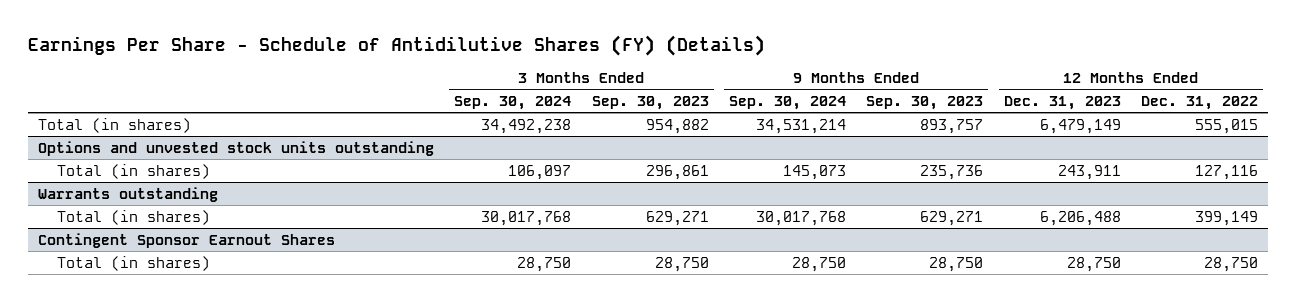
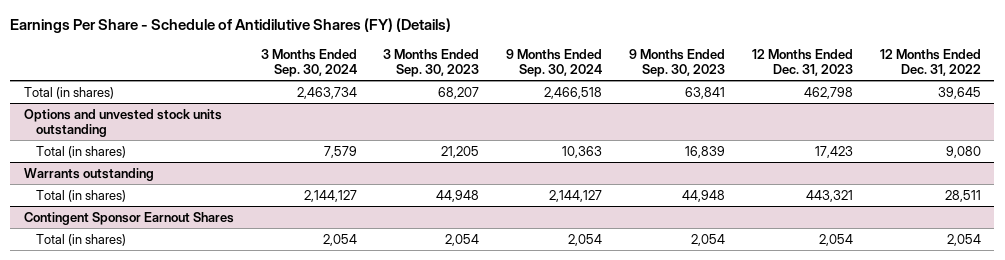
- Total (in shares) | 34,492,238 | 954,882 | 34,531,214 | 893,757 | 6,479,149 | 555,015
+ Total (in shares) | 2,463,734 | 68,207 | 2,466,518 | 63,841 | 462,798 | 39,645
@ Options and unvested stock units outstanding
- Total (in shares) | 106,097 | 296,861 | 145,073 | 235,736 | 243,911 | 127,116
+ Total (in shares) | 7,579 | 21,205 | 10,363 | 16,839 | 17,423 | 9,080
@ Warrants outstanding
- Total (in shares) | 30,017,768 | 629,271 | 30,017,768 | 629,271 | 6,206,488 | 399,149
+ Total (in shares) | 2,144,127 | 44,948 | 2,144,127 | 44,948 | 443,321 | 28,511
@ Contingent Sponsor Earnout Shares
- Total (in shares) | 28,750 | 28,750 | 28,750 | 28,750 | 28,750 | 28,750
+ Total (in shares) | 2,054 | 2,054 | 2,054 | 2,054 | 2,054 | 2,054

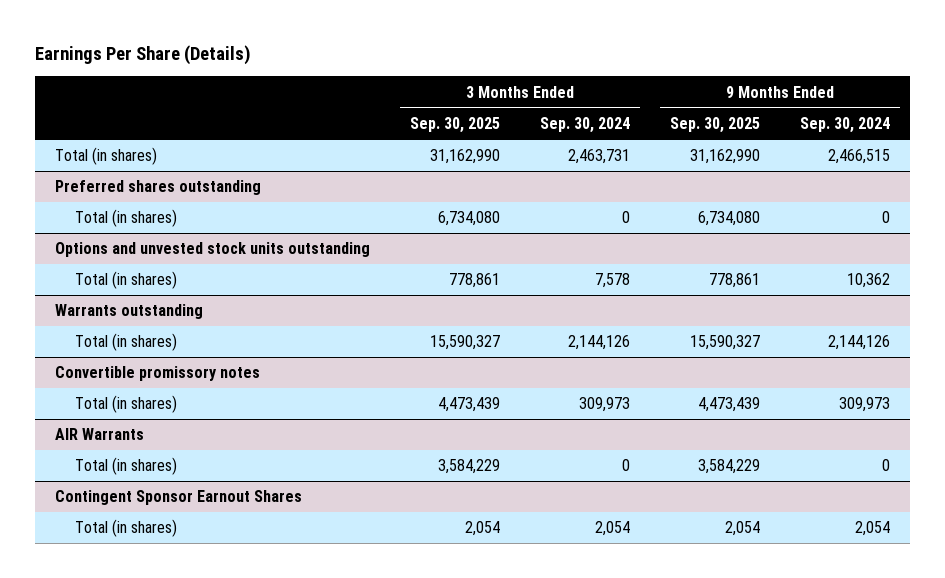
- Earnings Per Share - Schedule of Antidilutive Shares (FY) (Details)
+ Earnings Per Share (Details)
- | 3 Months Ended Sep. 30, 2024 | 3 Months Ended Sep. 30, 2023 | 9 Months Ended Sep. 30, 2024 | 9 Months Ended Sep. 30, 2023 | 12 Months Ended Dec. 31, 2023 | 12 Months Ended Dec. 31, 2022
+ | 3 Months Ended Sep. 30, 2025 | 3 Months Ended Sep. 30, 2024 | 9 Months Ended Sep. 30, 2025 | 9 Months Ended Sep. 30, 2024
- Total (in shares) | 2,463,734 | 68,207 | 2,466,518 | 63,841 | 462,798 | 39,645
+ Total (in shares) | 31,162,990 | 2,463,731 | 31,162,990 | 2,466,515
+ Preferred shares outstanding
+ Total (in shares) | 6,734,080 | 0 | 6,734,080 | 0
@ Options and unvested stock units outstanding
- Total (in shares) | 7,579 | 21,205 | 10,363 | 16,839 | 17,423 | 9,080
+ Total (in shares) | 778,861 | 7,578 | 778,861 | 10,362
@ Warrants outstanding
- Total (in shares) | 2,144,127 | 44,948 | 2,144,127 | 44,948 | 443,321 | 28,511
+ Total (in shares) | 15,590,327 | 2,144,126 | 15,590,327 | 2,144,126
+ Convertible promissory notes
+ Total (in shares) | 4,473,439 | 309,973 | 4,473,439 | 309,973
+ AIR Warrants
+ Total (in shares) | 3,584,229 | 0 | 3,584,229 | 0

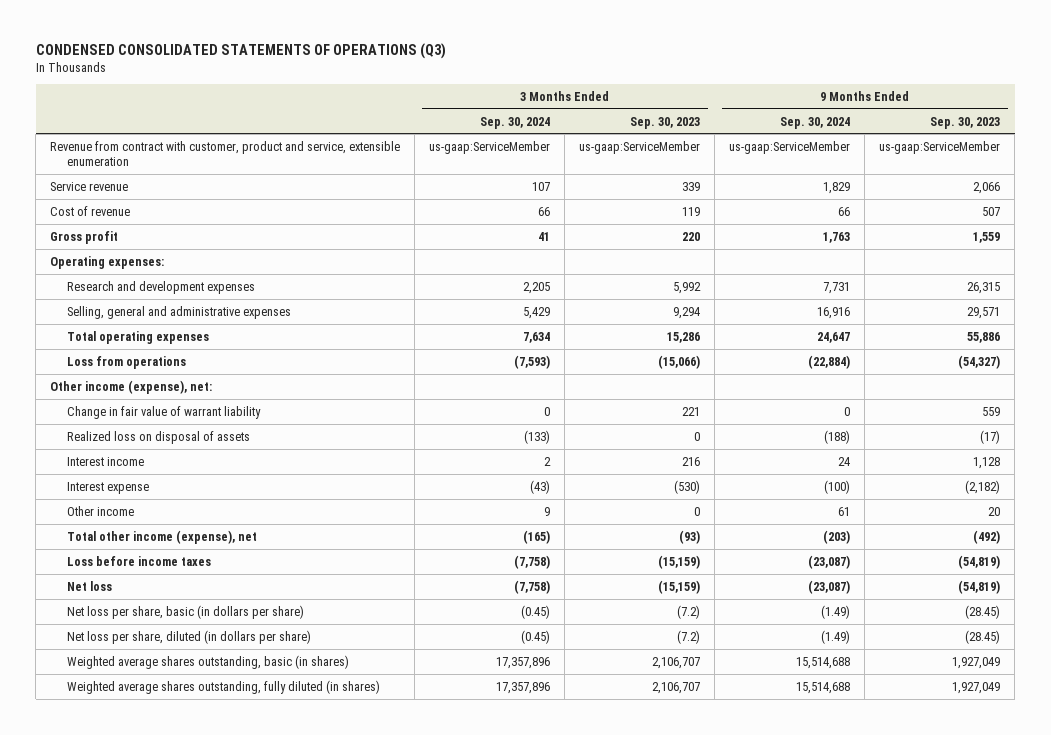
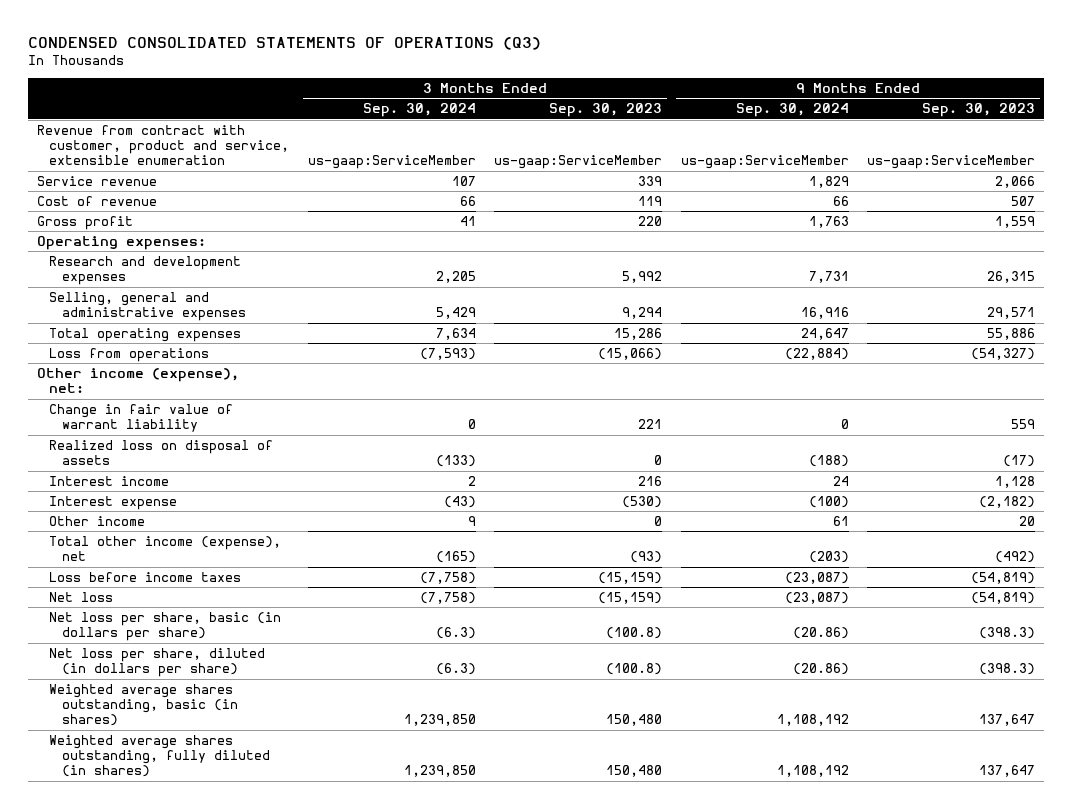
- Net loss per share, basic (in dollars per share) | (0.45) | (7.2) | (1.49) | (28.45)
- Net loss per share, diluted (in dollars per share) | (0.45) | (7.2) | (1.49) | (28.45)
- Weighted average shares outstanding, basic (in shares) | 17,357,896 | 2,106,707 | 15,514,688 | 1,927,049
- Weighted average shares outstanding, fully diluted (in shares) | 17,357,896 | 2,106,707 | 15,514,688 | 1,927,049
+ Net loss per share, basic (in dollars per share) | (6.3) | (100.8) | (20.86) | (398.3)
+ Net loss per share, diluted (in dollars per share) | (6.3) | (100.8) | (20.86) | (398.3)
+ Weighted average shares outstanding, basic (in shares) | 1,239,850 | 150,480 | 1,108,192 | 137,647
+ Weighted average shares outstanding, fully diluted (in shares) | 1,239,850 | 150,480 | 1,108,192 | 137,647

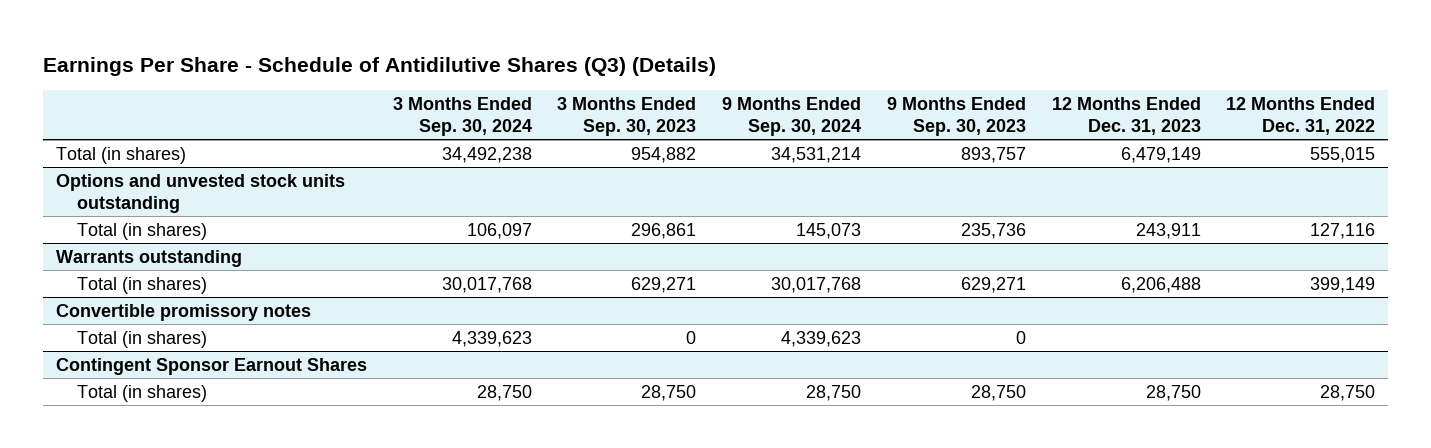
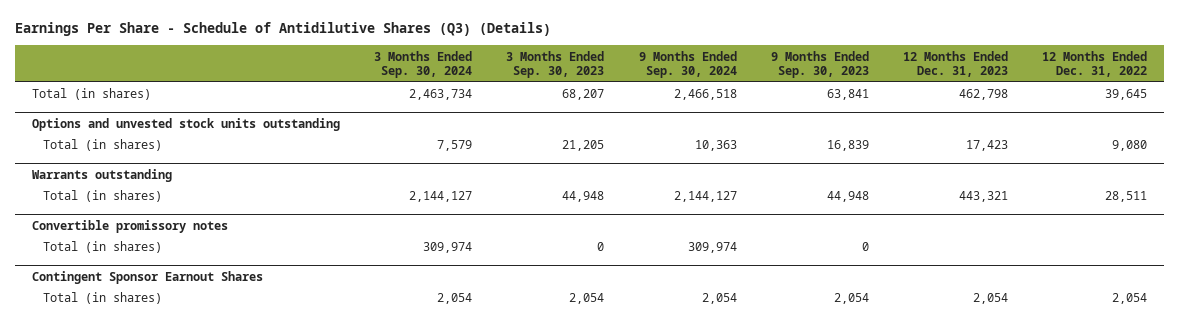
- Total (in shares) | 34,492,238 | 954,882 | 34,531,214 | 893,757 | 6,479,149 | 555,015
+ Total (in shares) | 2,463,734 | 68,207 | 2,466,518 | 63,841 | 462,798 | 39,645
@ Options and unvested stock units outstanding
- Total (in shares) | 106,097 | 296,861 | 145,073 | 235,736 | 243,911 | 127,116
+ Total (in shares) | 7,579 | 21,205 | 10,363 | 16,839 | 17,423 | 9,080
@ Warrants outstanding
- Total (in shares) | 30,017,768 | 629,271 | 30,017,768 | 629,271 | 6,206,488 | 399,149
+ Total (in shares) | 2,144,127 | 44,948 | 2,144,127 | 44,948 | 443,321 | 28,511
@ Convertible promissory notes
- Total (in shares) | 4,339,623 | 0 | 4,339,623 | 0 | |
+ Total (in shares) | 309,974 | 0 | 309,974 | 0 | |
@ Contingent Sponsor Earnout Shares
- Total (in shares) | 28,750 | 28,750 | 28,750 | 28,750 | 28,750 | 28,750
+ Total (in shares) | 2,054 | 2,054 | 2,054 | 2,054 | 2,054 | 2,054

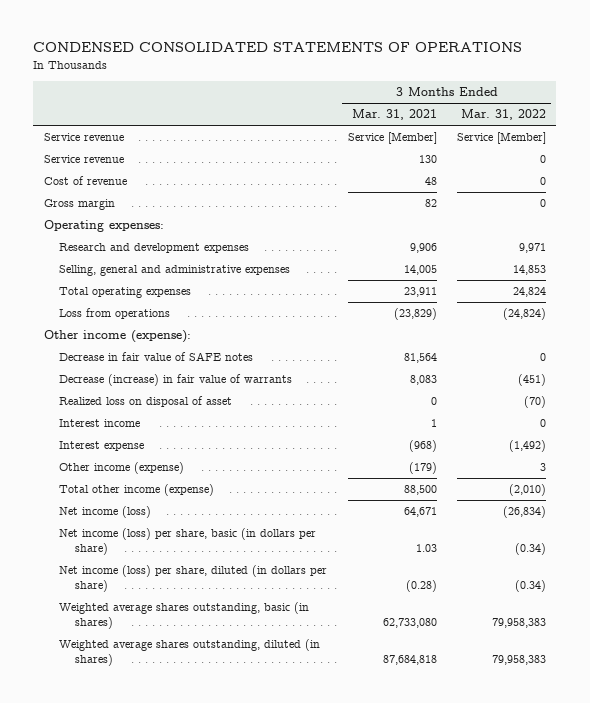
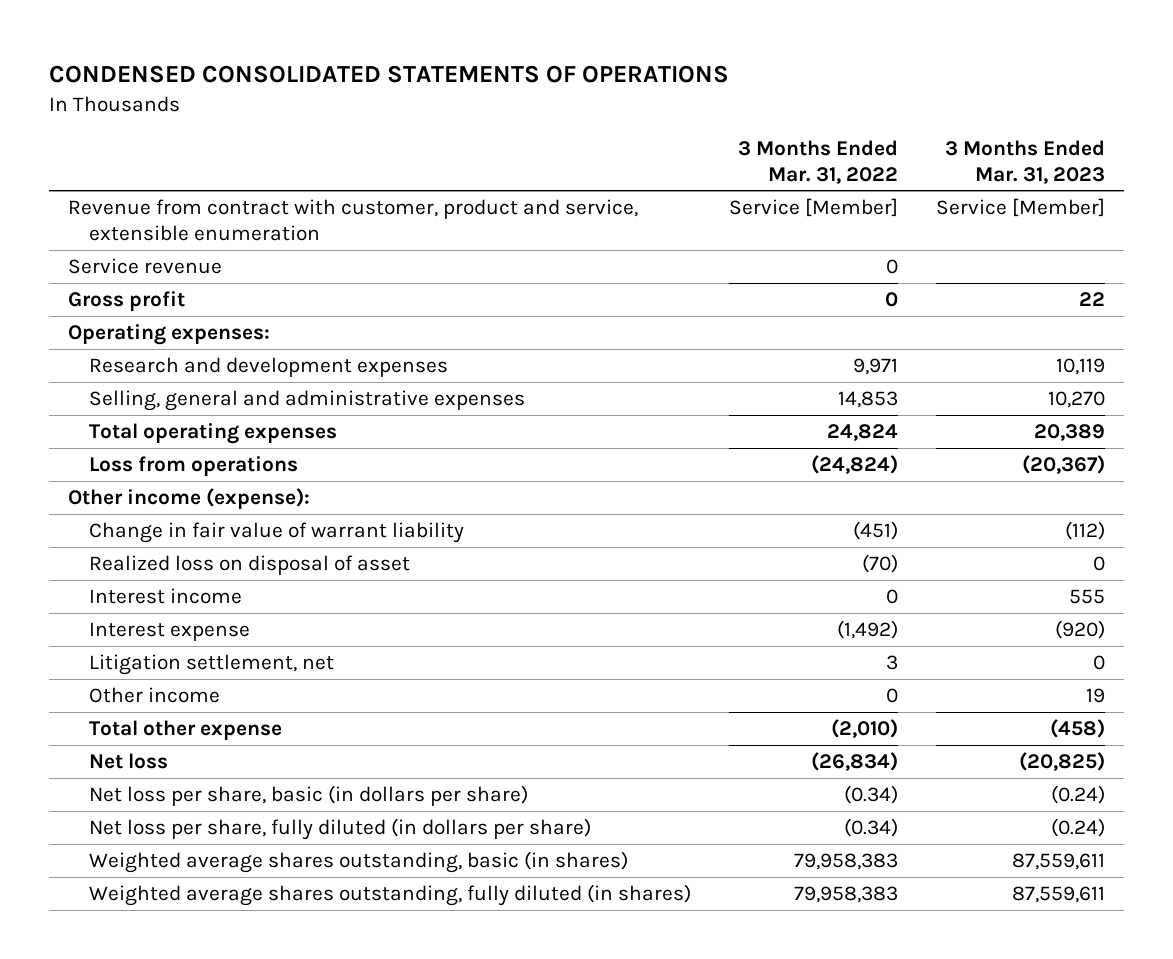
- | 3 Months Ended Mar. 31, 2021 | 3 Months Ended Mar. 31, 2022
+ | 3 Months Ended Mar. 31, 2022 | 3 Months Ended Mar. 31, 2023
- Service revenue | Service [Member] | Service [Member]
+ Revenue from contract with customer, product and service, extensible enumeration | Service [Member] | Service [Member]
- Cost of revenue | 48 | 0
- Gross margin | 82 | 0
+ Gross profit | 0 | 22
- Decrease in fair value of SAFE notes | 81,564 | 0
- Decrease (increase) in fair value of warrants | 8,083 | (451)
+ Change in fair value of warrant liability | (451) | (112)
- Other income (expense) | (179) | 3
- Total other income (expense) | 88,500 | (2,010)
- Net income (loss) | 64,671 | (26,834)
- Net income (loss) per share, basic (in dollars per share) | 1.03 | (0.34)
- Net income (loss) per share, diluted (in dollars per share) | (0.28) | (0.34)
+ Litigation settlement, net | 3 | 0
+ Other income | 0 | 19
+ Total other expense | (2,010) | (458)
+ Net loss | (26,834) | (20,825)
+ Net loss per share, basic (in dollars per share) | (0.34) | (0.24)
+ Net loss per share, fully diluted (in dollars per share) | (0.34) | (0.24)
- Weighted average shares outstanding, diluted (in shares) | 87,684,818 | 79,958,383
+ Weighted average shares outstanding, fully diluted (in shares) | 79,958,383 | 87,559,611

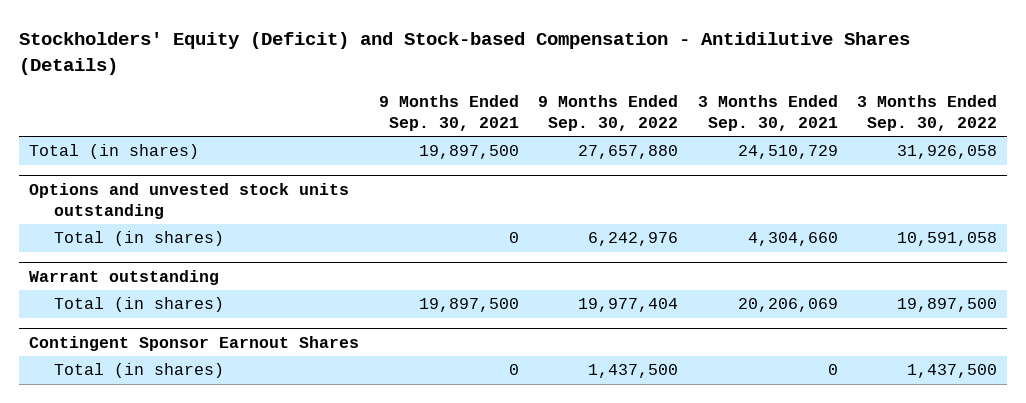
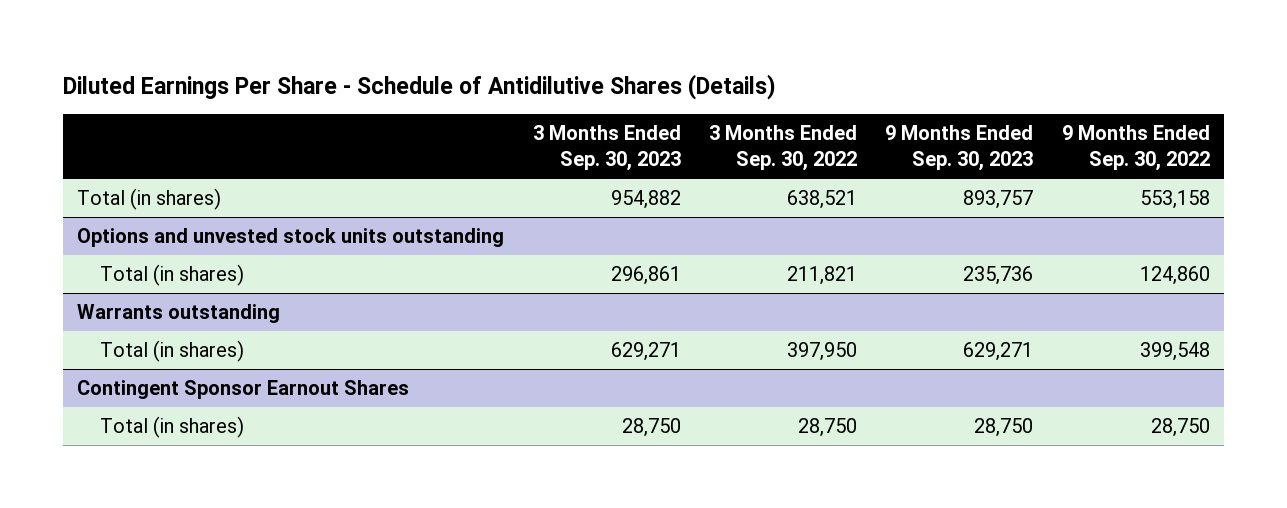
- Stockholders' Equity (Deficit) and Stock-based Compensation - Antidilutive Shares (Details)
+ Diluted Earnings Per Share - Schedule of Antidilutive Shares (Details)
- | 9 Months Ended Sep. 30, 2021 | 9 Months Ended Sep. 30, 2022 | 3 Months Ended Sep. 30, 2021 | 3 Months Ended Sep. 30, 2022
+ | 3 Months Ended Sep. 30, 2023 | 3 Months Ended Sep. 30, 2022 | 9 Months Ended Sep. 30, 2023 | 9 Months Ended Sep. 30, 2022
- Total (in shares) | 19,897,500 | 27,657,880 | 24,510,729 | 31,926,058
+ Total (in shares) | 954,882 | 638,521 | 893,757 | 553,158
@ Options and unvested stock units outstanding
- Total (in shares) | 0 | 6,242,976 | 4,304,660 | 10,591,058
- Warrant outstanding
- Total (in shares) | 19,897,500 | 19,977,404 | 20,206,069 | 19,897,500
@ Options and unvested stock units outstanding
+ Total (in shares) | 296,861 | 211,821 | 235,736 | 124,860
+ Warrants outstanding
+ Total (in shares) | 629,271 | 397,950 | 629,271 | 399,548
@ Contingent Sponsor Earnout Shares
- Total (in shares) | 0 | 1,437,500 | 0 | 1,437,500
+ Total (in shares) | 28,750 | 28,750 | 28,750 | 28,750

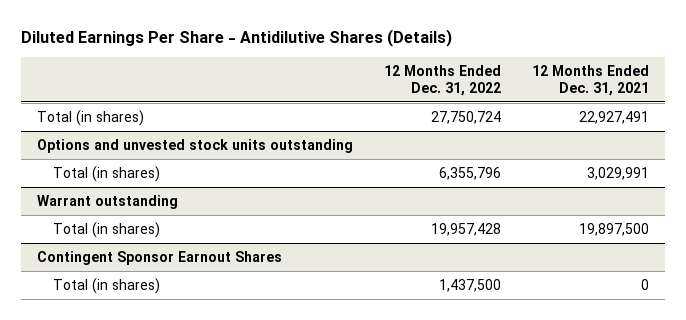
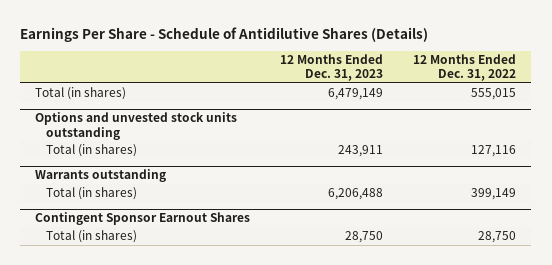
- Diluted Earnings Per Share - Antidilutive Shares (Details)
+ Earnings Per Share - Schedule of Antidilutive Shares (Details)
- | 12 Months Ended Dec. 31, 2022 | 12 Months Ended Dec. 31, 2021
+ | 12 Months Ended Dec. 31, 2023 | 12 Months Ended Dec. 31, 2022
- Total (in shares) | 27,750,724 | 22,927,491
+ Total (in shares) | 6,479,149 | 555,015
@ Options and unvested stock units outstanding
- Total (in shares) | 6,355,796 | 3,029,991
- Warrant outstanding
- Total (in shares) | 19,957,428 | 19,897,500
@ Options and unvested stock units outstanding
+ Total (in shares) | 243,911 | 127,116
+ Warrants outstanding
+ Total (in shares) | 6,206,488 | 399,149
@ Contingent Sponsor Earnout Shares
- Total (in shares) | 1,437,500 | 0
+ Total (in shares) | 28,750 | 28,750

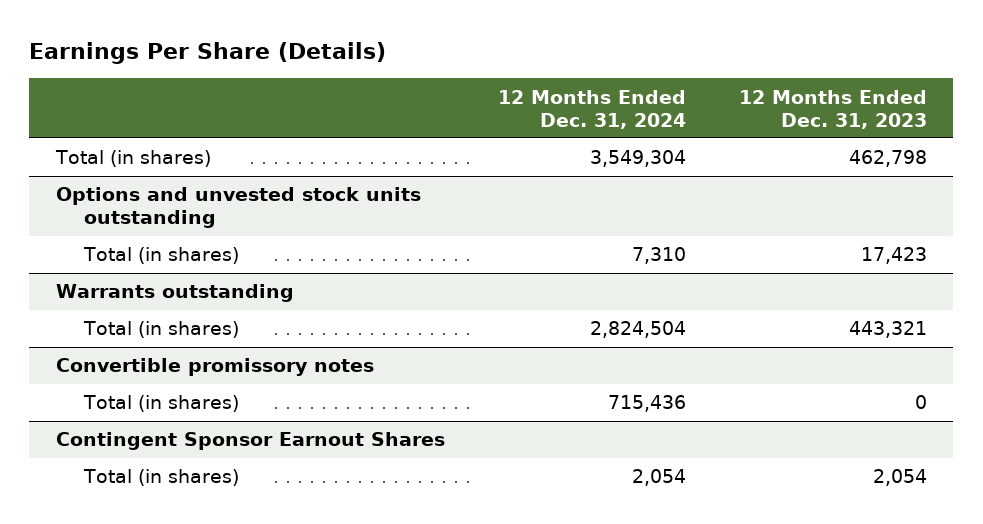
- Earnings Per Share - Schedule of Antidilutive Shares (Details)
+ Earnings Per Share (Details)
- | 12 Months Ended Dec. 31, 2023 | 12 Months Ended Dec. 31, 2022
+ | 12 Months Ended Dec. 31, 2024 | 12 Months Ended Dec. 31, 2023
- Total (in shares) | 6,479,149 | 555,015
+ Total (in shares) | 3,549,304 | 462,798
@ Options and unvested stock units outstanding
- Total (in shares) | 243,911 | 127,116
+ Total (in shares) | 7,310 | 17,423
@ Warrants outstanding
- Total (in shares) | 6,206,488 | 399,149
+ Total (in shares) | 2,824,504 | 443,321
+ Convertible promissory notes
+ Total (in shares) | 715,436 | 0
@ Contingent Sponsor Earnout Shares
- Total (in shares) | 28,750 | 28,750
+ Total (in shares) | 2,054 | 2,054

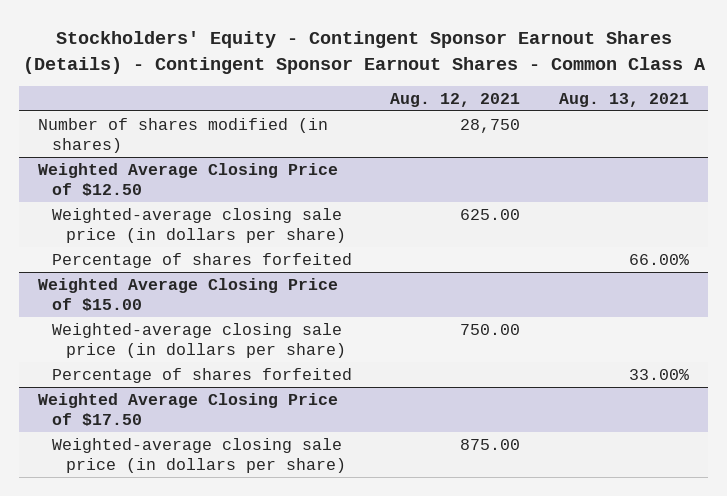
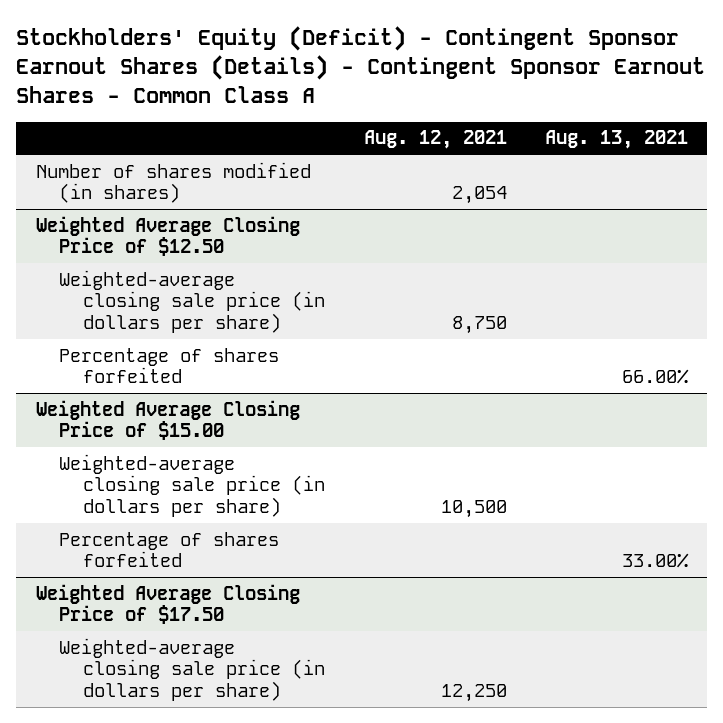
- Stockholders' Equity - Contingent Sponsor Earnout Shares (Details) - Contingent Sponsor Earnout Shares - Common Class A
+ Stockholders' Equity (Deficit) - Contingent Sponsor Earnout Shares (Details) - Contingent Sponsor Earnout Shares - Common Class A
- Number of shares modified (in shares) | 28,750 |
+ Number of shares modified (in shares) | 2,054 |
@ Weighted Average Closing Price of $12.50
- Weighted-average closing sale price (in dollars per share) | 625.00 |
+ Weighted-average closing sale price (in dollars per share) | 8,750 |
@ Weighted Average Closing Price of $15.00
- Weighted-average closing sale price (in dollars per share) | 750.00 |
+ Weighted-average closing sale price (in dollars per share) | 10,500 |
@ Weighted Average Closing Price of $17.50
- Weighted-average closing sale price (in dollars per share) | 875.00 |
+ Weighted-average closing sale price (in dollars per share) | 12,250 |

